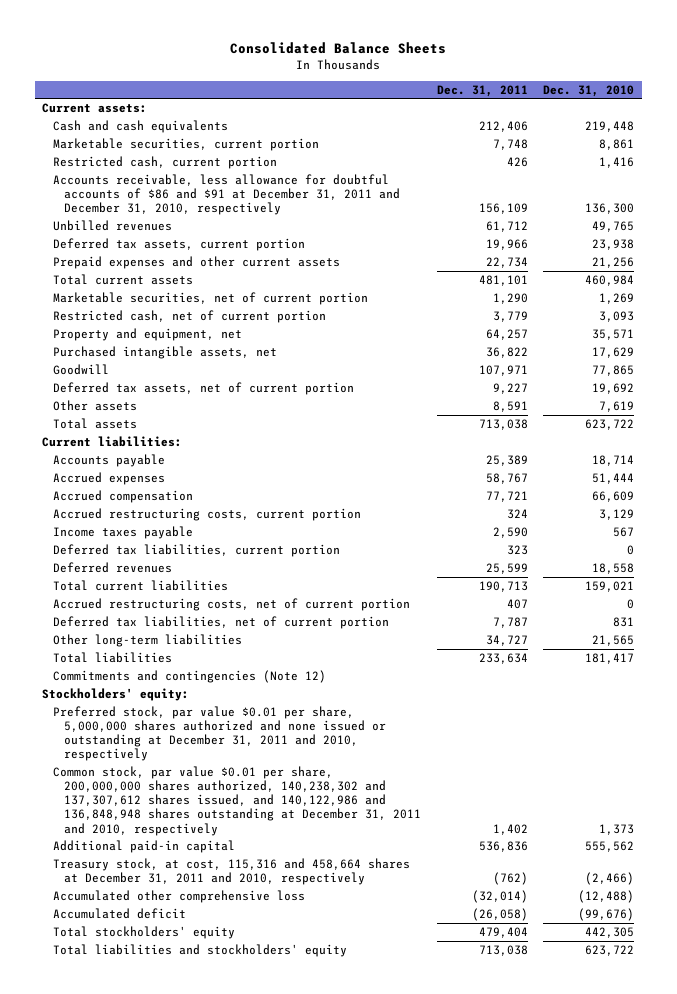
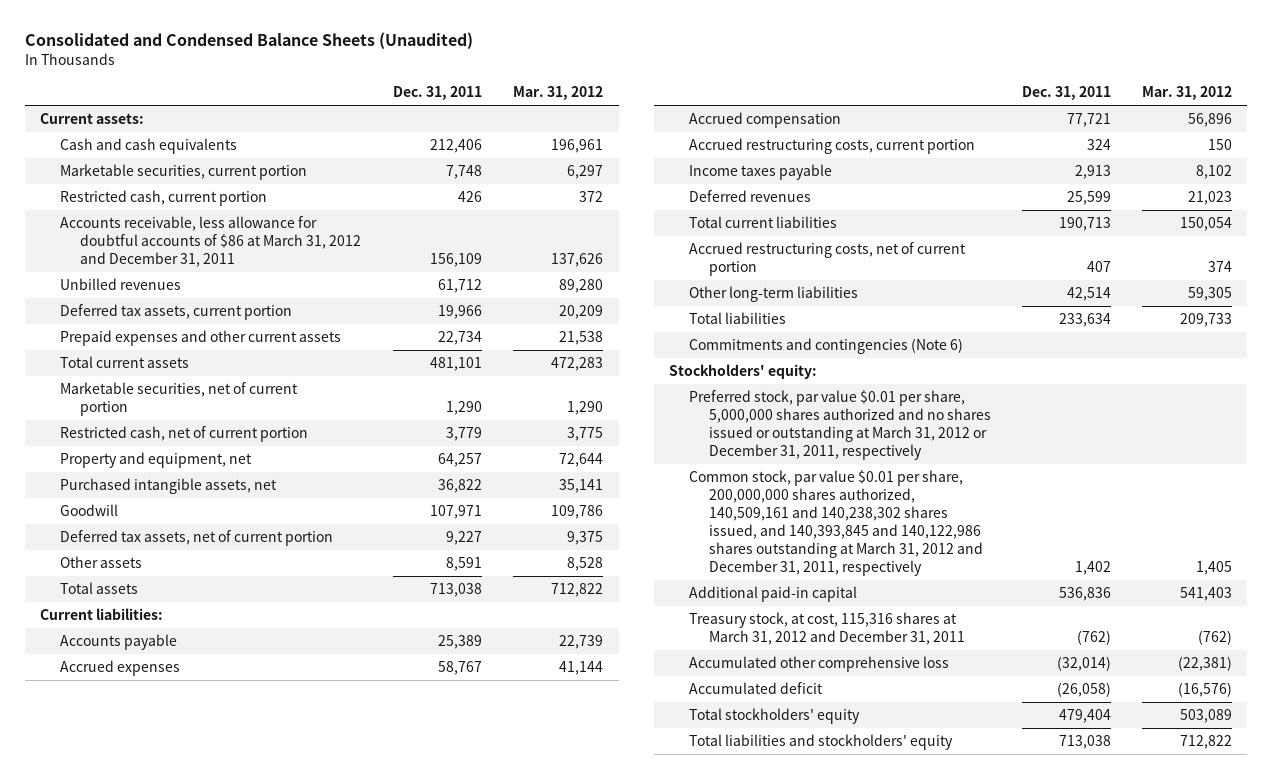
- Consolidated Balance Sheets
+ Consolidated and Condensed Balance Sheets (Unaudited)
- | Dec. 31, 2011 | Dec. 31, 2010
+ | Dec. 31, 2011 | Mar. 31, 2012
- Accounts receivable, less allowance for doubtful accounts of $86 and $91 at December 31, 2011 and December 31, 2010, respectively | 156,109 | 136,300
+ Accounts receivable, less allowance for doubtful accounts of $86 at March 31, 2012 and December 31, 2011 | 156,109 | 137,626
- Income taxes payable | 2,590 | 567
- Deferred tax liabilities, current portion | 323 | 0
+ Income taxes payable | 2,913 | 8,102
- Deferred tax liabilities, net of current portion | 7,787 | 831
- Other long-term liabilities | 34,727 | 21,565
+ Other long-term liabilities | 42,514 | 59,305
- Commitments and contingencies (Note 12)
+ Commitments and contingencies (Note 6)
- Preferred stock, par value $0.01 per share, 5,000,000 shares authorized and none issued or outstanding at December 31, 2011 and 2010, respectively
- Common stock, par value $0.01 per share, 200,000,000 shares authorized, 140,238,302 and 137,307,612 shares issued, and 140,122,986 and 136,848,948 shares outstanding at December 31, 2011 and 2010, respectively | 1,402 | 1,373
+ Preferred stock, par value $0.01 per share, 5,000,000 shares authorized and no shares issued or outstanding at March 31, 2012 or December 31, 2011, respectively
+ Common stock, par value $0.01 per share, 200,000,000 shares authorized, 140,509,161 and 140,238,302 shares issued, and 140,393,845 and 140,122,986 shares outstanding at March 31, 2012 and December 31, 2011, respectively | 1,402 | 1,405
- Treasury stock, at cost, 115,316 and 458,664 shares at December 31, 2011 and 2010, respectively | (762) | (2,466)
+ Treasury stock, at cost, 115,316 shares at March 31, 2012 and December 31, 2011 | (762) | (762)

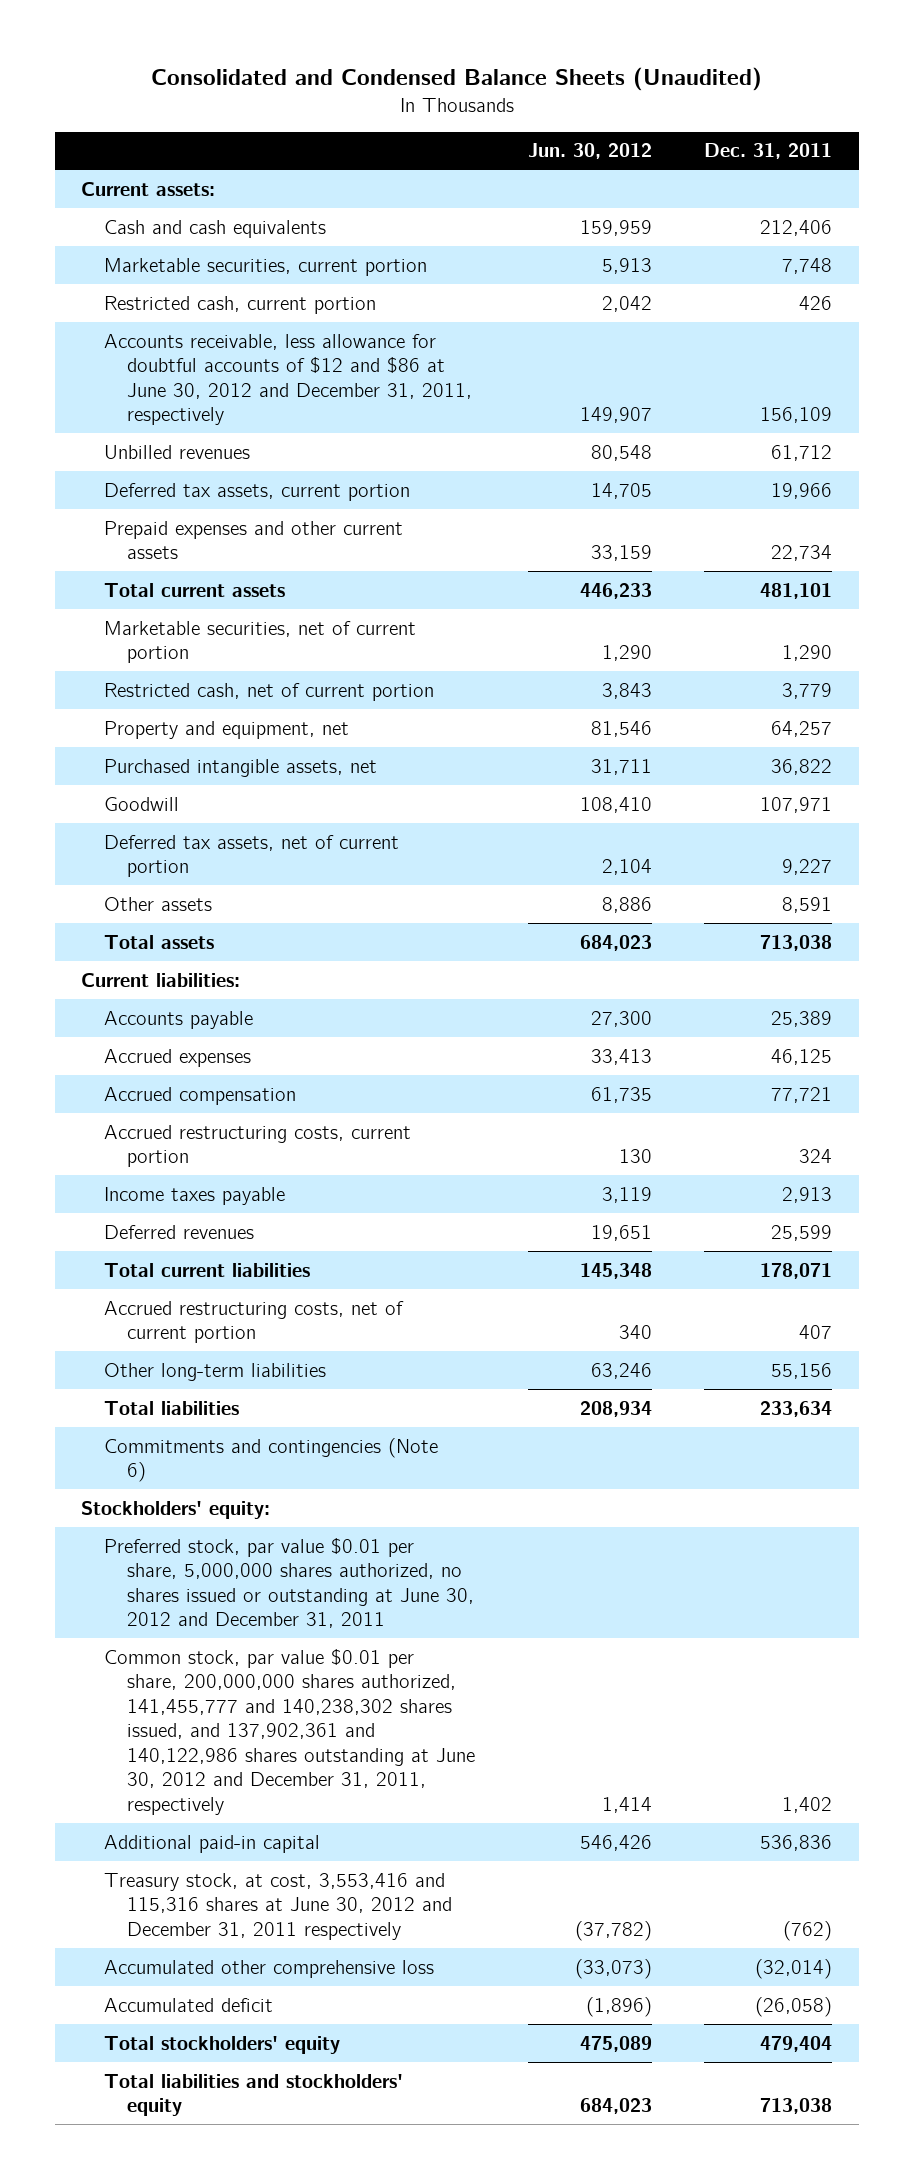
- | Dec. 31, 2011 | Mar. 31, 2012
+ | Jun. 30, 2012 | Dec. 31, 2011
- Accounts receivable, less allowance for doubtful accounts of $86 at March 31, 2012 and December 31, 2011 | 156,109 | 137,626
+ Accounts receivable, less allowance for doubtful accounts of $12 and $86 at June 30, 2012 and December 31, 2011, respectively | 149,907 | 156,109
- Accrued expenses | 58,767 | 41,144
+ Accrued expenses | 33,413 | 46,125
- Total current liabilities | 190,713 | 150,054
+ Total current liabilities | 145,348 | 178,071
- Other long-term liabilities | 42,514 | 59,305
+ Other long-term liabilities | 63,246 | 55,156
- Preferred stock, par value $0.01 per share, 5,000,000 shares authorized and no shares issued or outstanding at March 31, 2012 or December 31, 2011, respectively
- Common stock, par value $0.01 per share, 200,000,000 shares authorized, 140,509,161 and 140,238,302 shares issued, and 140,393,845 and 140,122,986 shares outstanding at March 31, 2012 and December 31, 2011, respectively | 1,402 | 1,405
+ Preferred stock, par value $0.01 per share, 5,000,000 shares authorized, no shares issued or outstanding at June 30, 2012 and December 31, 2011
+ Common stock, par value $0.01 per share, 200,000,000 shares authorized, 141,455,777 and 140,238,302 shares issued, and 137,902,361 and 140,122,986 shares outstanding at June 30, 2012 and December 31, 2011, respectively | 1,414 | 1,402
- Treasury stock, at cost, 115,316 shares at March 31, 2012 and December 31, 2011 | (762) | (762)
+ Treasury stock, at cost, 3,553,416 and 115,316 shares at June 30, 2012 and December 31, 2011 respectively | (37,782) | (762)

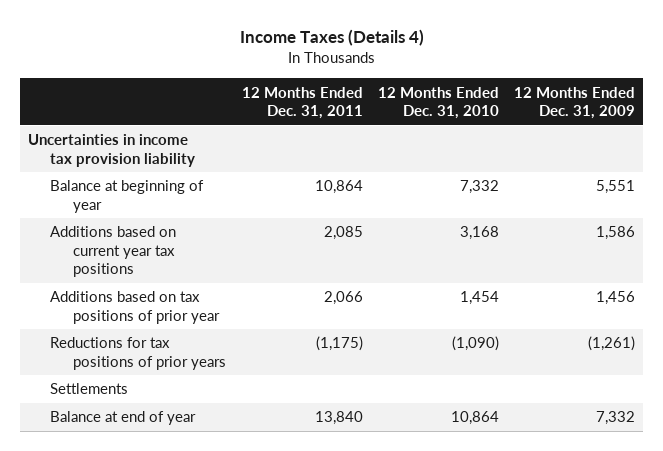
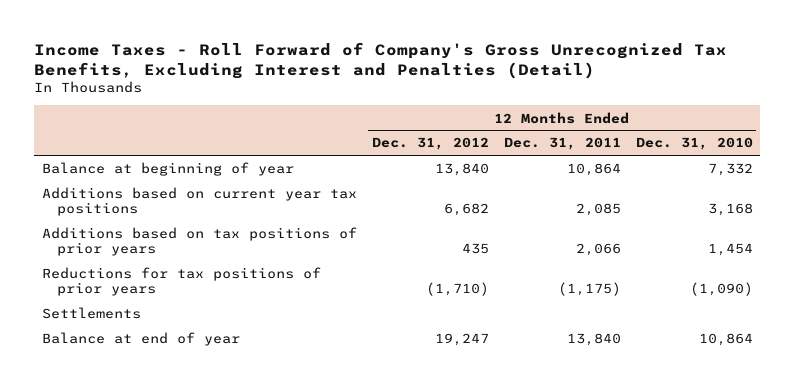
- Income Taxes (Details 4)
+ Income Taxes - Roll Forward of Company's Gross Unrecognized Tax Benefits, Excluding Interest and Penalties (Detail)
- | 12 Months Ended Dec. 31, 2011 | 12 Months Ended Dec. 31, 2010 | 12 Months Ended Dec. 31, 2009
+ | 12 Months Ended Dec. 31, 2012 | 12 Months Ended Dec. 31, 2011 | 12 Months Ended Dec. 31, 2010
- Uncertainties in income tax provision liability
- Additions based on tax positions of prior year | 2,066 | 1,454 | 1,456
+ Additions based on tax positions of prior years | 435 | 2,066 | 1,454

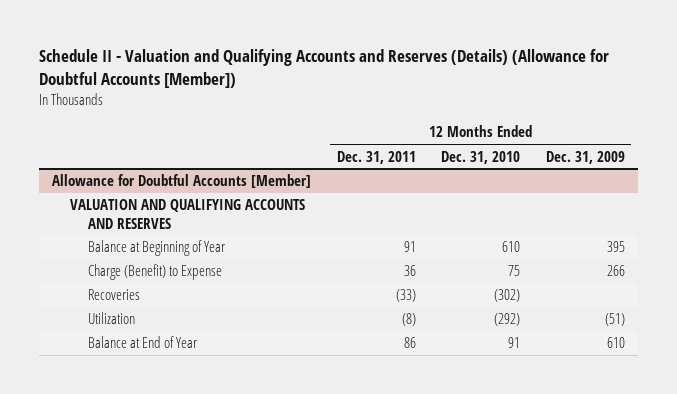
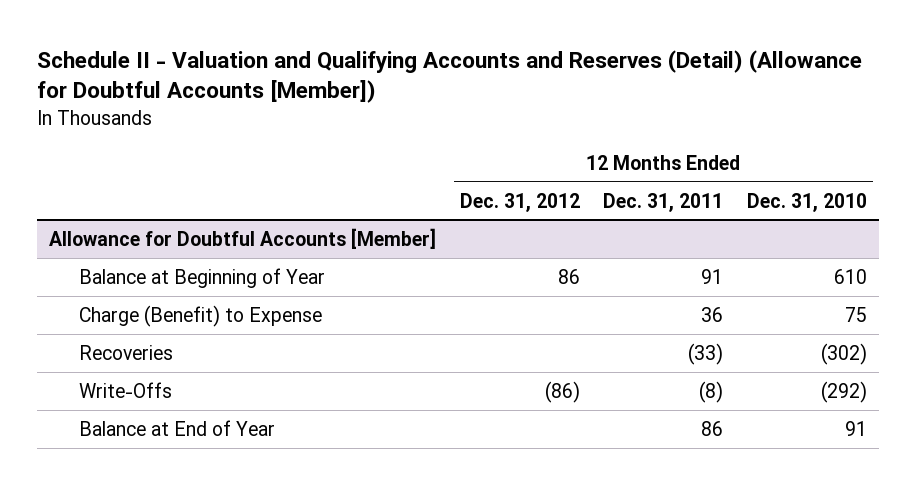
- Schedule II - Valuation and Qualifying Accounts and Reserves (Details) (Allowance for Doubtful Accounts [Member])
+ Schedule II - Valuation and Qualifying Accounts and Reserves (Detail) (Allowance for Doubtful Accounts [Member])
- | 12 Months Ended Dec. 31, 2011 | 12 Months Ended Dec. 31, 2010 | 12 Months Ended Dec. 31, 2009
+ | 12 Months Ended Dec. 31, 2012 | 12 Months Ended Dec. 31, 2011 | 12 Months Ended Dec. 31, 2010
@ Allowance for Doubtful Accounts [Member]
- VALUATION AND QUALIFYING ACCOUNTS AND RESERVES
- Utilization | (8) | (292) | (51)
+ Write-Offs | (86) | (8) | (292)

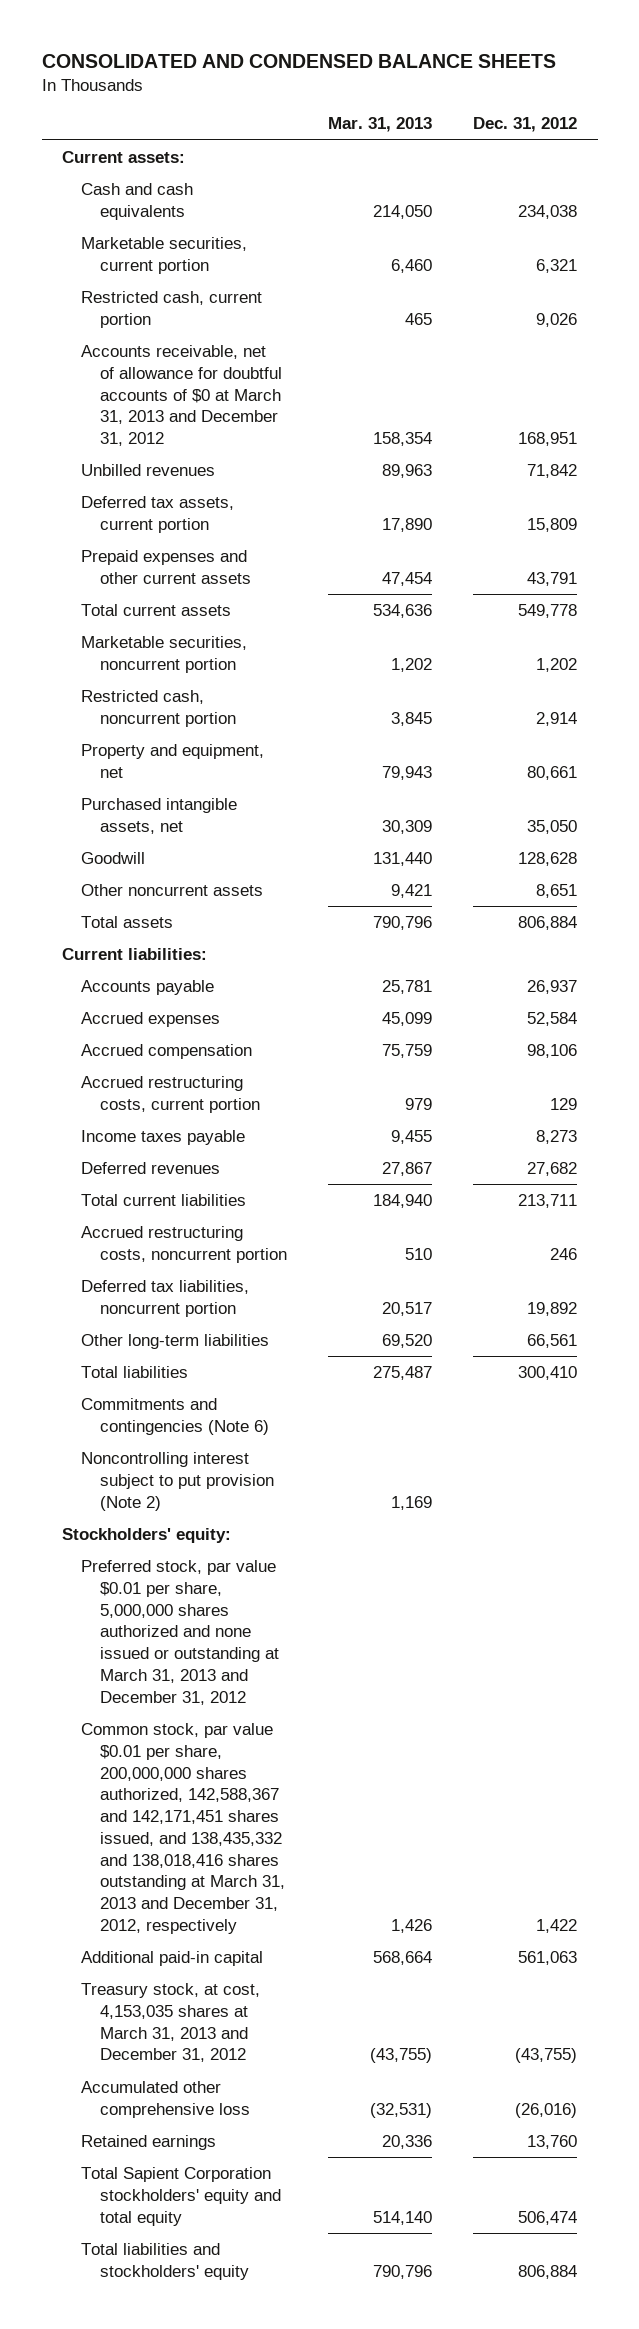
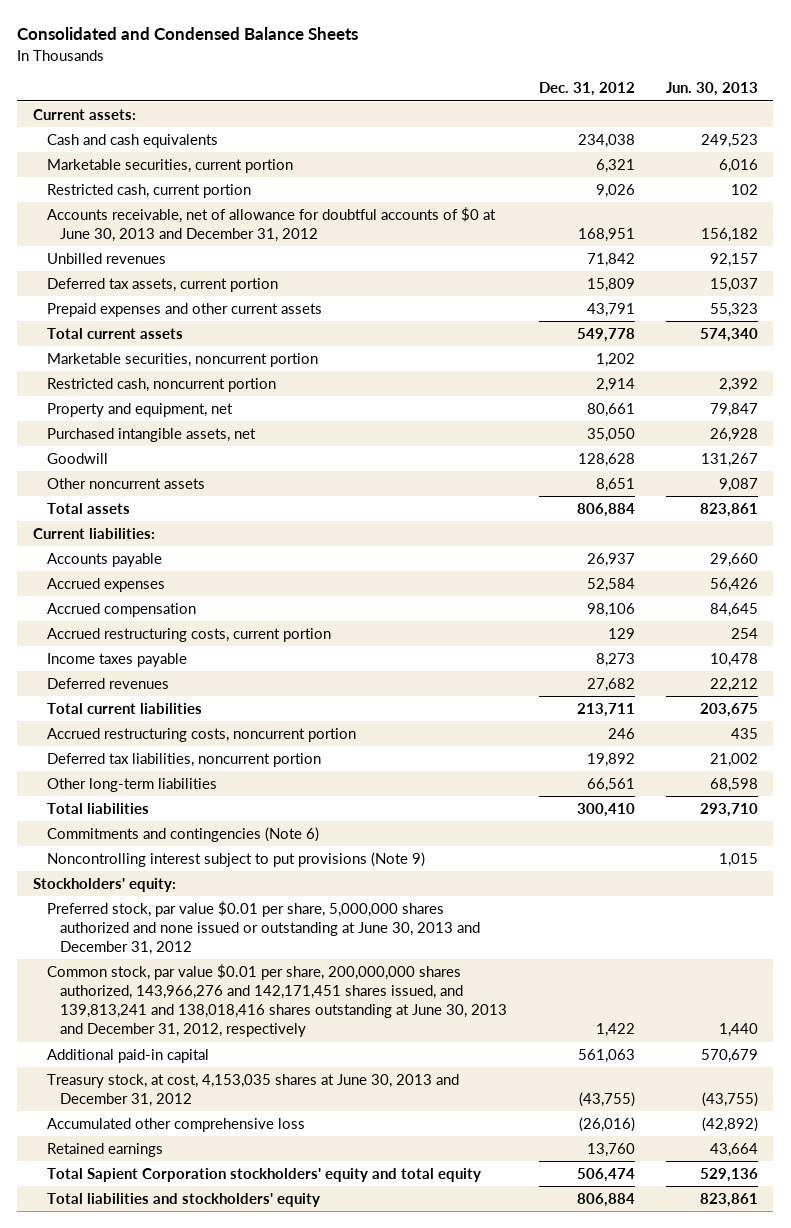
- CONSOLIDATED AND CONDENSED BALANCE SHEETS
+ Consolidated and Condensed Balance Sheets
- | Mar. 31, 2013 | Dec. 31, 2012
+ | Dec. 31, 2012 | Jun. 30, 2013
- Accounts receivable, net of allowance for doubtful accounts of $0 at March 31, 2013 and December 31, 2012 | 158,354 | 168,951
+ Accounts receivable, net of allowance for doubtful accounts of $0 at June 30, 2013 and December 31, 2012 | 168,951 | 156,182
- Noncontrolling interest subject to put provision (Note 2) | 1,169 |
+ Noncontrolling interest subject to put provisions (Note 9) | | 1,015
- Preferred stock, par value $0.01 per share, 5,000,000 shares authorized and none issued or outstanding at March 31, 2013 and December 31, 2012
- Common stock, par value $0.01 per share, 200,000,000 shares authorized, 142,588,367 and 142,171,451 shares issued, and 138,435,332 and 138,018,416 shares outstanding at March 31, 2013 and December 31, 2012, respectively | 1,426 | 1,422
+ Preferred stock, par value $0.01 per share, 5,000,000 shares authorized and none issued or outstanding at June 30, 2013 and December 31, 2012
+ Common stock, par value $0.01 per share, 200,000,000 shares authorized, 143,966,276 and 142,171,451 shares issued, and 139,813,241 and 138,018,416 shares outstanding at June 30, 2013 and December 31, 2012, respectively | 1,422 | 1,440
- Treasury stock, at cost, 4,153,035 shares at March 31, 2013 and December 31, 2012 | (43,755) | (43,755)
+ Treasury stock, at cost, 4,153,035 shares at June 30, 2013 and December 31, 2012 | (43,755) | (43,755)

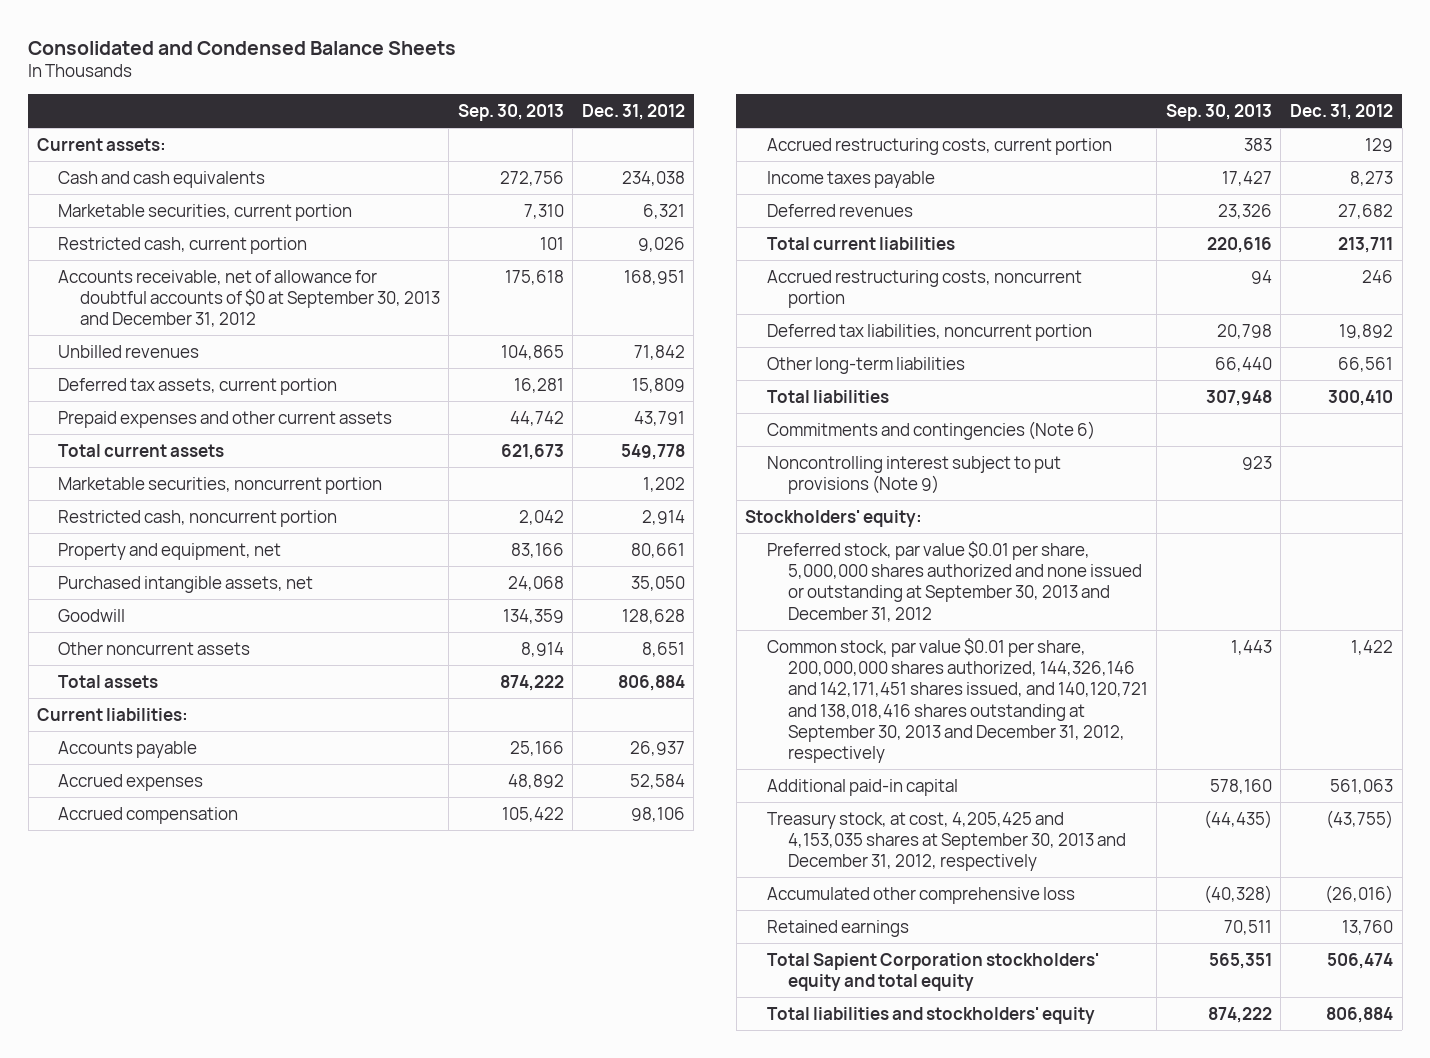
- | Dec. 31, 2012 | Jun. 30, 2013
+ | Sep. 30, 2013 | Dec. 31, 2012
- Accounts receivable, net of allowance for doubtful accounts of $0 at June 30, 2013 and December 31, 2012 | 168,951 | 156,182
+ Accounts receivable, net of allowance for doubtful accounts of $0 at September 30, 2013 and December 31, 2012 | 175,618 | 168,951
- Preferred stock, par value $0.01 per share, 5,000,000 shares authorized and none issued or outstanding at June 30, 2013 and December 31, 2012
- Common stock, par value $0.01 per share, 200,000,000 shares authorized, 143,966,276 and 142,171,451 shares issued, and 139,813,241 and 138,018,416 shares outstanding at June 30, 2013 and December 31, 2012, respectively | 1,422 | 1,440
+ Preferred stock, par value $0.01 per share, 5,000,000 shares authorized and none issued or outstanding at September 30, 2013 and December 31, 2012
+ Common stock, par value $0.01 per share, 200,000,000 shares authorized, 144,326,146 and 142,171,451 shares issued, and 140,120,721 and 138,018,416 shares outstanding at September 30, 2013 and December 31, 2012, respectively | 1,443 | 1,422
- Treasury stock, at cost, 4,153,035 shares at June 30, 2013 and December 31, 2012 | (43,755) | (43,755)
+ Treasury stock, at cost, 4,205,425 and 4,153,035 shares at September 30, 2013 and December 31, 2012, respectively | (44,435) | (43,755)

